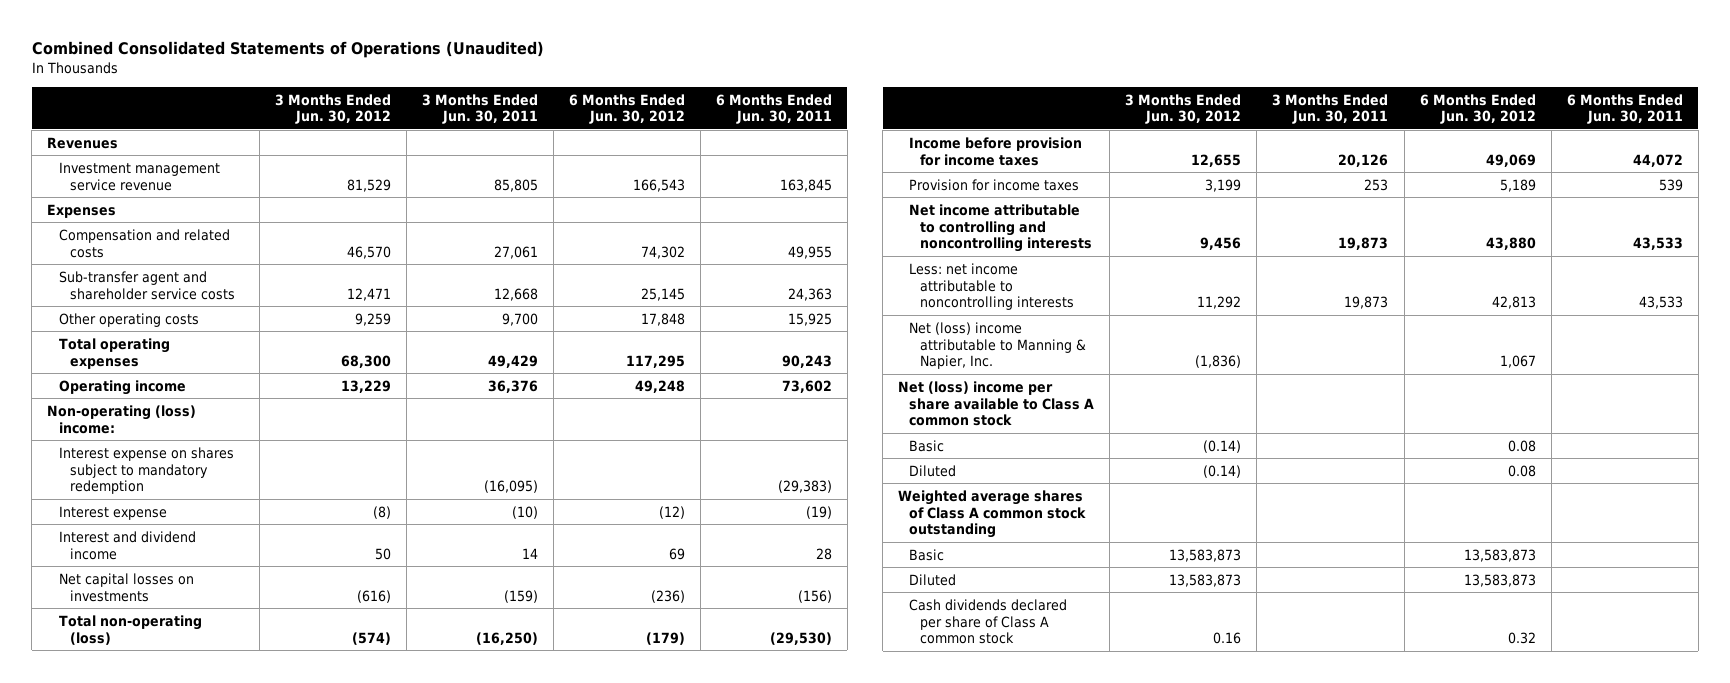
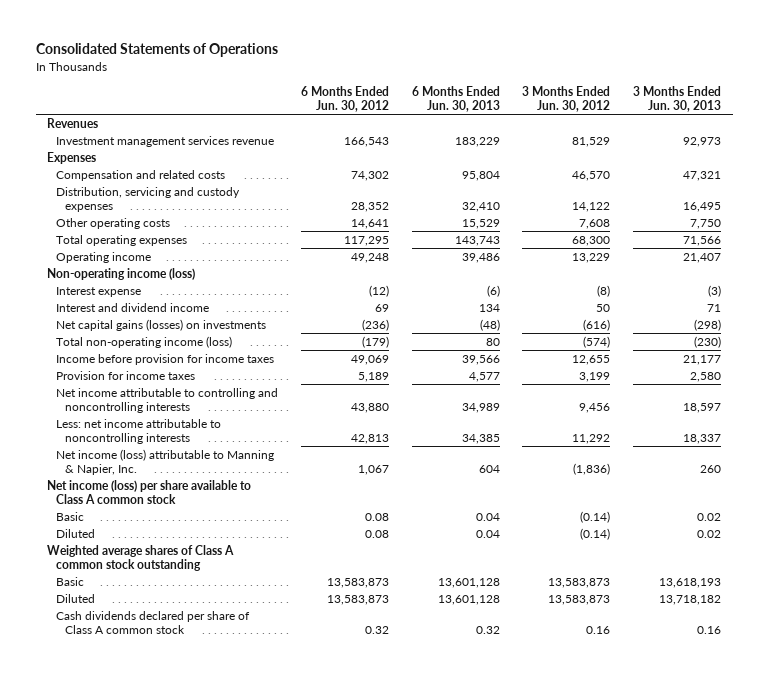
- Combined Consolidated Statements of Operations (Unaudited)
+ Consolidated Statements of Operations
- | 3 Months Ended Jun. 30, 2012 | 3 Months Ended Jun. 30, 2011 | 6 Months Ended Jun. 30, 2012 | 6 Months Ended Jun. 30, 2011
+ | 6 Months Ended Jun. 30, 2012 | 6 Months Ended Jun. 30, 2013 | 3 Months Ended Jun. 30, 2012 | 3 Months Ended Jun. 30, 2013
- Investment management service revenue | 81,529 | 85,805 | 166,543 | 163,845
+ Investment management services revenue | 166,543 | 183,229 | 81,529 | 92,973
- Sub-transfer agent and shareholder service costs | 12,471 | 12,668 | 25,145 | 24,363
- Other operating costs | 9,259 | 9,700 | 17,848 | 15,925
+ Distribution, servicing and custody expenses | 28,352 | 32,410 | 14,122 | 16,495
+ Other operating costs | 14,641 | 15,529 | 7,608 | 7,750
- Non-operating (loss) income:
- Interest expense on shares subject to mandatory redemption | | (16,095) | | (29,383)
+ Non-operating income (loss)
- Net capital losses on investments | (616) | (159) | (236) | (156)
- Total non-operating (loss) | (574) | (16,250) | (179) | (29,530)
+ Net capital gains (losses) on investments | (236) | (48) | (616) | (298)
+ Total non-operating income (loss) | (179) | 80 | (574) | (230)
- Net (loss) income attributable to Manning & Napier, Inc. | (1,836) | | 1,067 |
- Net (loss) income per share available to Class A common stock
+ Net income (loss) attributable to Manning & Napier, Inc. | 1,067 | 604 | (1,836) | 260
+ Net income (loss) per share available to Class A common stock

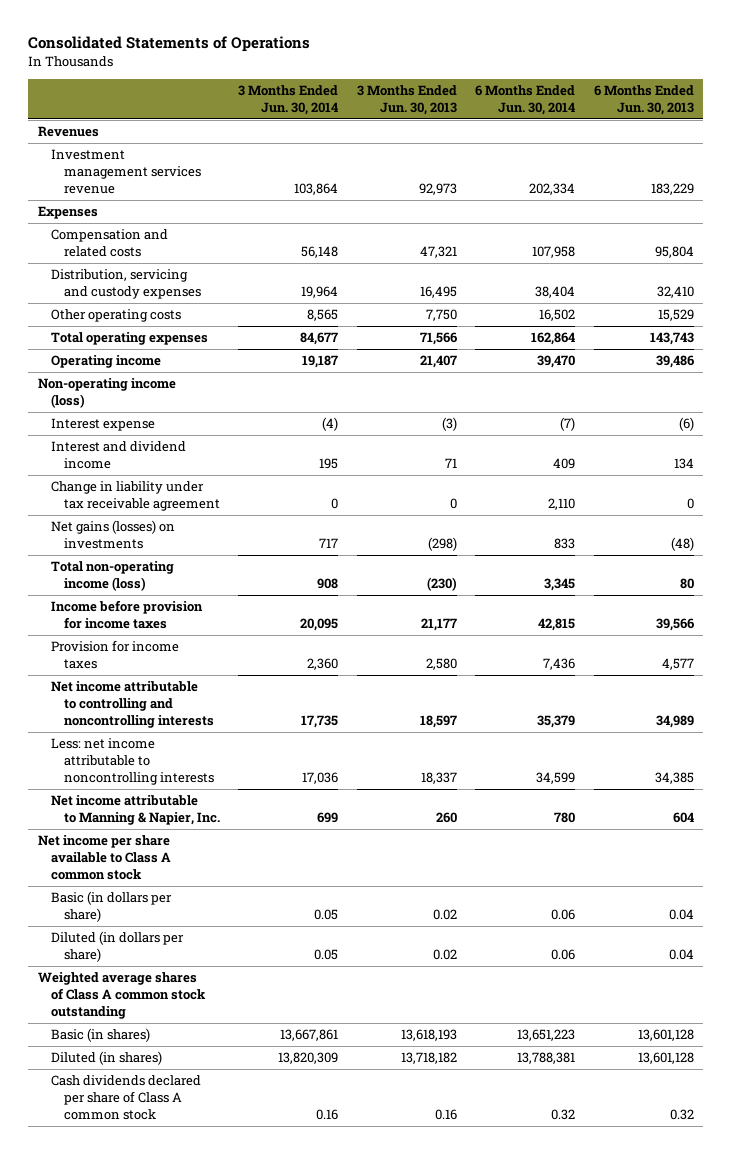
- | 6 Months Ended Jun. 30, 2012 | 6 Months Ended Jun. 30, 2013 | 3 Months Ended Jun. 30, 2012 | 3 Months Ended Jun. 30, 2013
+ | 3 Months Ended Jun. 30, 2014 | 3 Months Ended Jun. 30, 2013 | 6 Months Ended Jun. 30, 2014 | 6 Months Ended Jun. 30, 2013
- Net capital gains (losses) on investments | (236) | (48) | (616) | (298)
+ Change in liability under tax receivable agreement | 0 | 0 | 2,110 | 0
+ Net gains (losses) on investments | 717 | (298) | 833 | (48)
- Net income (loss) attributable to Manning & Napier, Inc. | 1,067 | 604 | (1,836) | 260
- Net income (loss) per share available to Class A common stock
- Basic | 0.08 | 0.04 | (0.14) | 0.02
- Diluted | 0.08 | 0.04 | (0.14) | 0.02
+ Net income attributable to Manning & Napier, Inc. | 699 | 260 | 780 | 604
+ Net income per share available to Class A common stock
+ Basic (in dollars per share) | 0.05 | 0.02 | 0.06 | 0.04
+ Diluted (in dollars per share) | 0.05 | 0.02 | 0.06 | 0.04
- Basic | 13,583,873 | 13,601,128 | 13,583,873 | 13,618,193
- Diluted | 13,583,873 | 13,601,128 | 13,583,873 | 13,718,182
+ Basic (in shares) | 13,667,861 | 13,618,193 | 13,651,223 | 13,601,128
+ Diluted (in shares) | 13,820,309 | 13,718,182 | 13,788,381 | 13,601,128

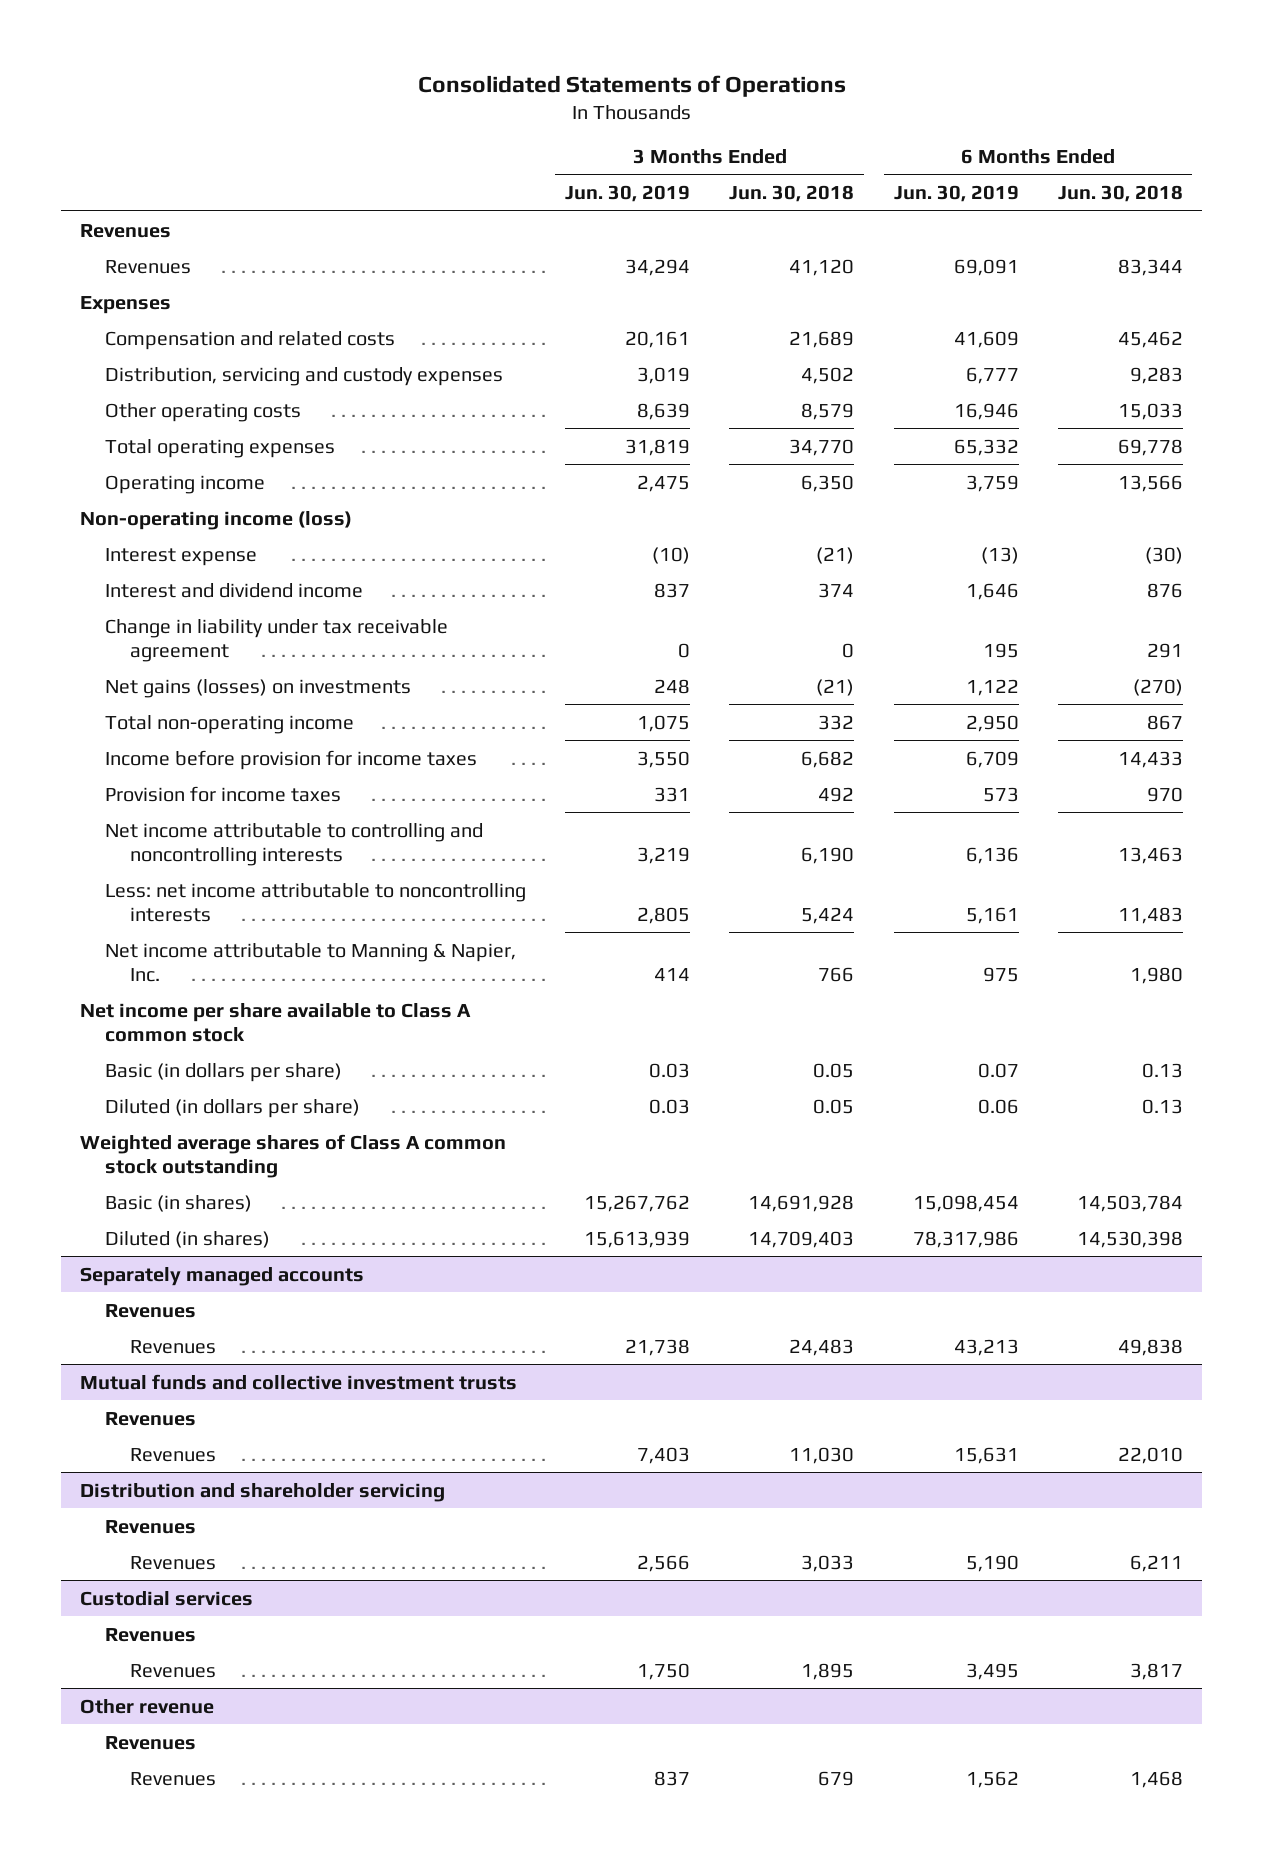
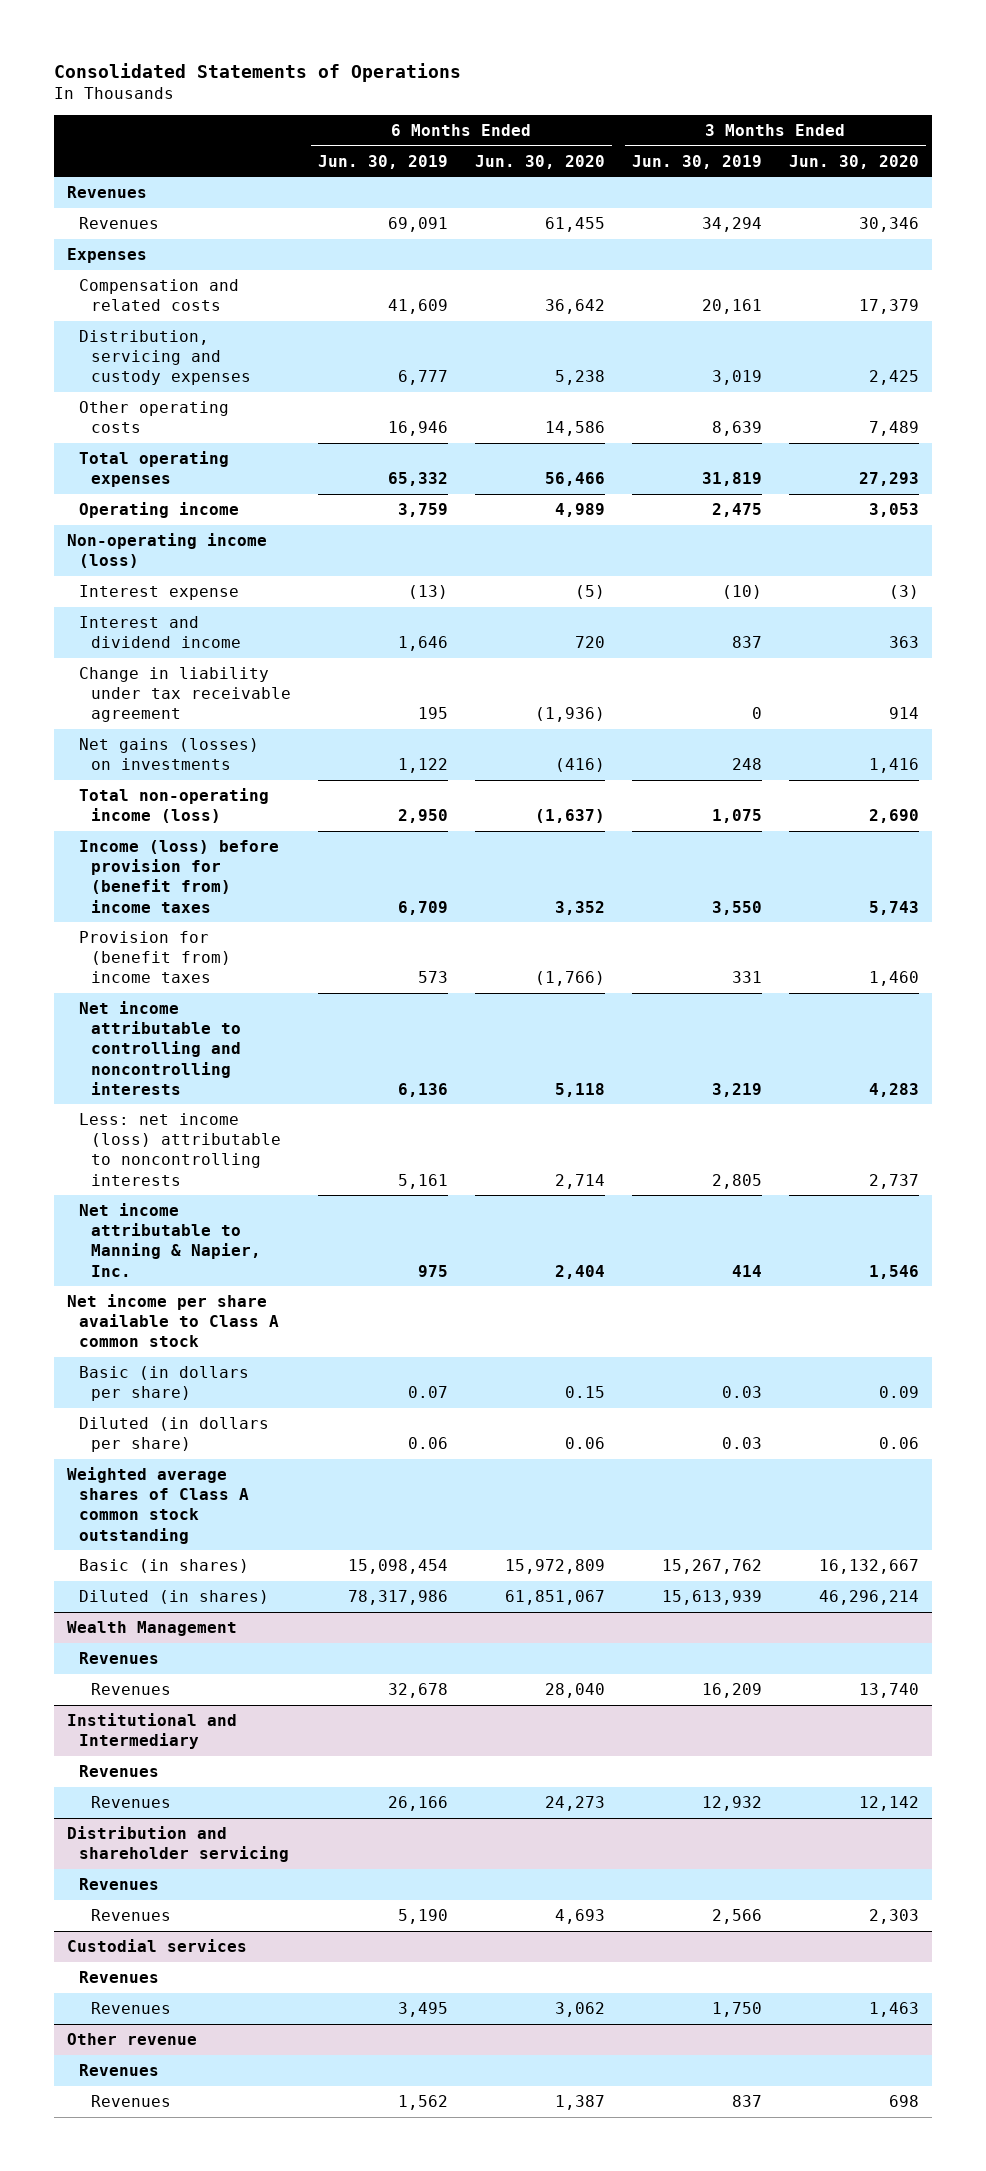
- | 3 Months Ended Jun. 30, 2019 | 3 Months Ended Jun. 30, 2018 | 6 Months Ended Jun. 30, 2019 | 6 Months Ended Jun. 30, 2018
+ | 6 Months Ended Jun. 30, 2019 | 6 Months Ended Jun. 30, 2020 | 3 Months Ended Jun. 30, 2019 | 3 Months Ended Jun. 30, 2020
- Total non-operating income | 1,075 | 332 | 2,950 | 867
- Income before provision for income taxes | 3,550 | 6,682 | 6,709 | 14,433
- Provision for income taxes | 331 | 492 | 573 | 970
+ Total non-operating income (loss) | 2,950 | (1,637) | 1,075 | 2,690
+ Income (loss) before provision for (benefit from) income taxes | 6,709 | 3,352 | 3,550 | 5,743
+ Provision for (benefit from) income taxes | 573 | (1,766) | 331 | 1,460
- Less: net income attributable to noncontrolling interests | 2,805 | 5,424 | 5,161 | 11,483
+ Less: net income (loss) attributable to noncontrolling interests | 5,161 | 2,714 | 2,805 | 2,737
- Separately managed accounts
+ Wealth Management
- Revenues | 21,738 | 24,483 | 43,213 | 49,838
- Mutual funds and collective investment trusts
+ Revenues | 32,678 | 28,040 | 16,209 | 13,740
+ Institutional and Intermediary
- Revenues | 7,403 | 11,030 | 15,631 | 22,010
+ Revenues | 26,166 | 24,273 | 12,932 | 12,142

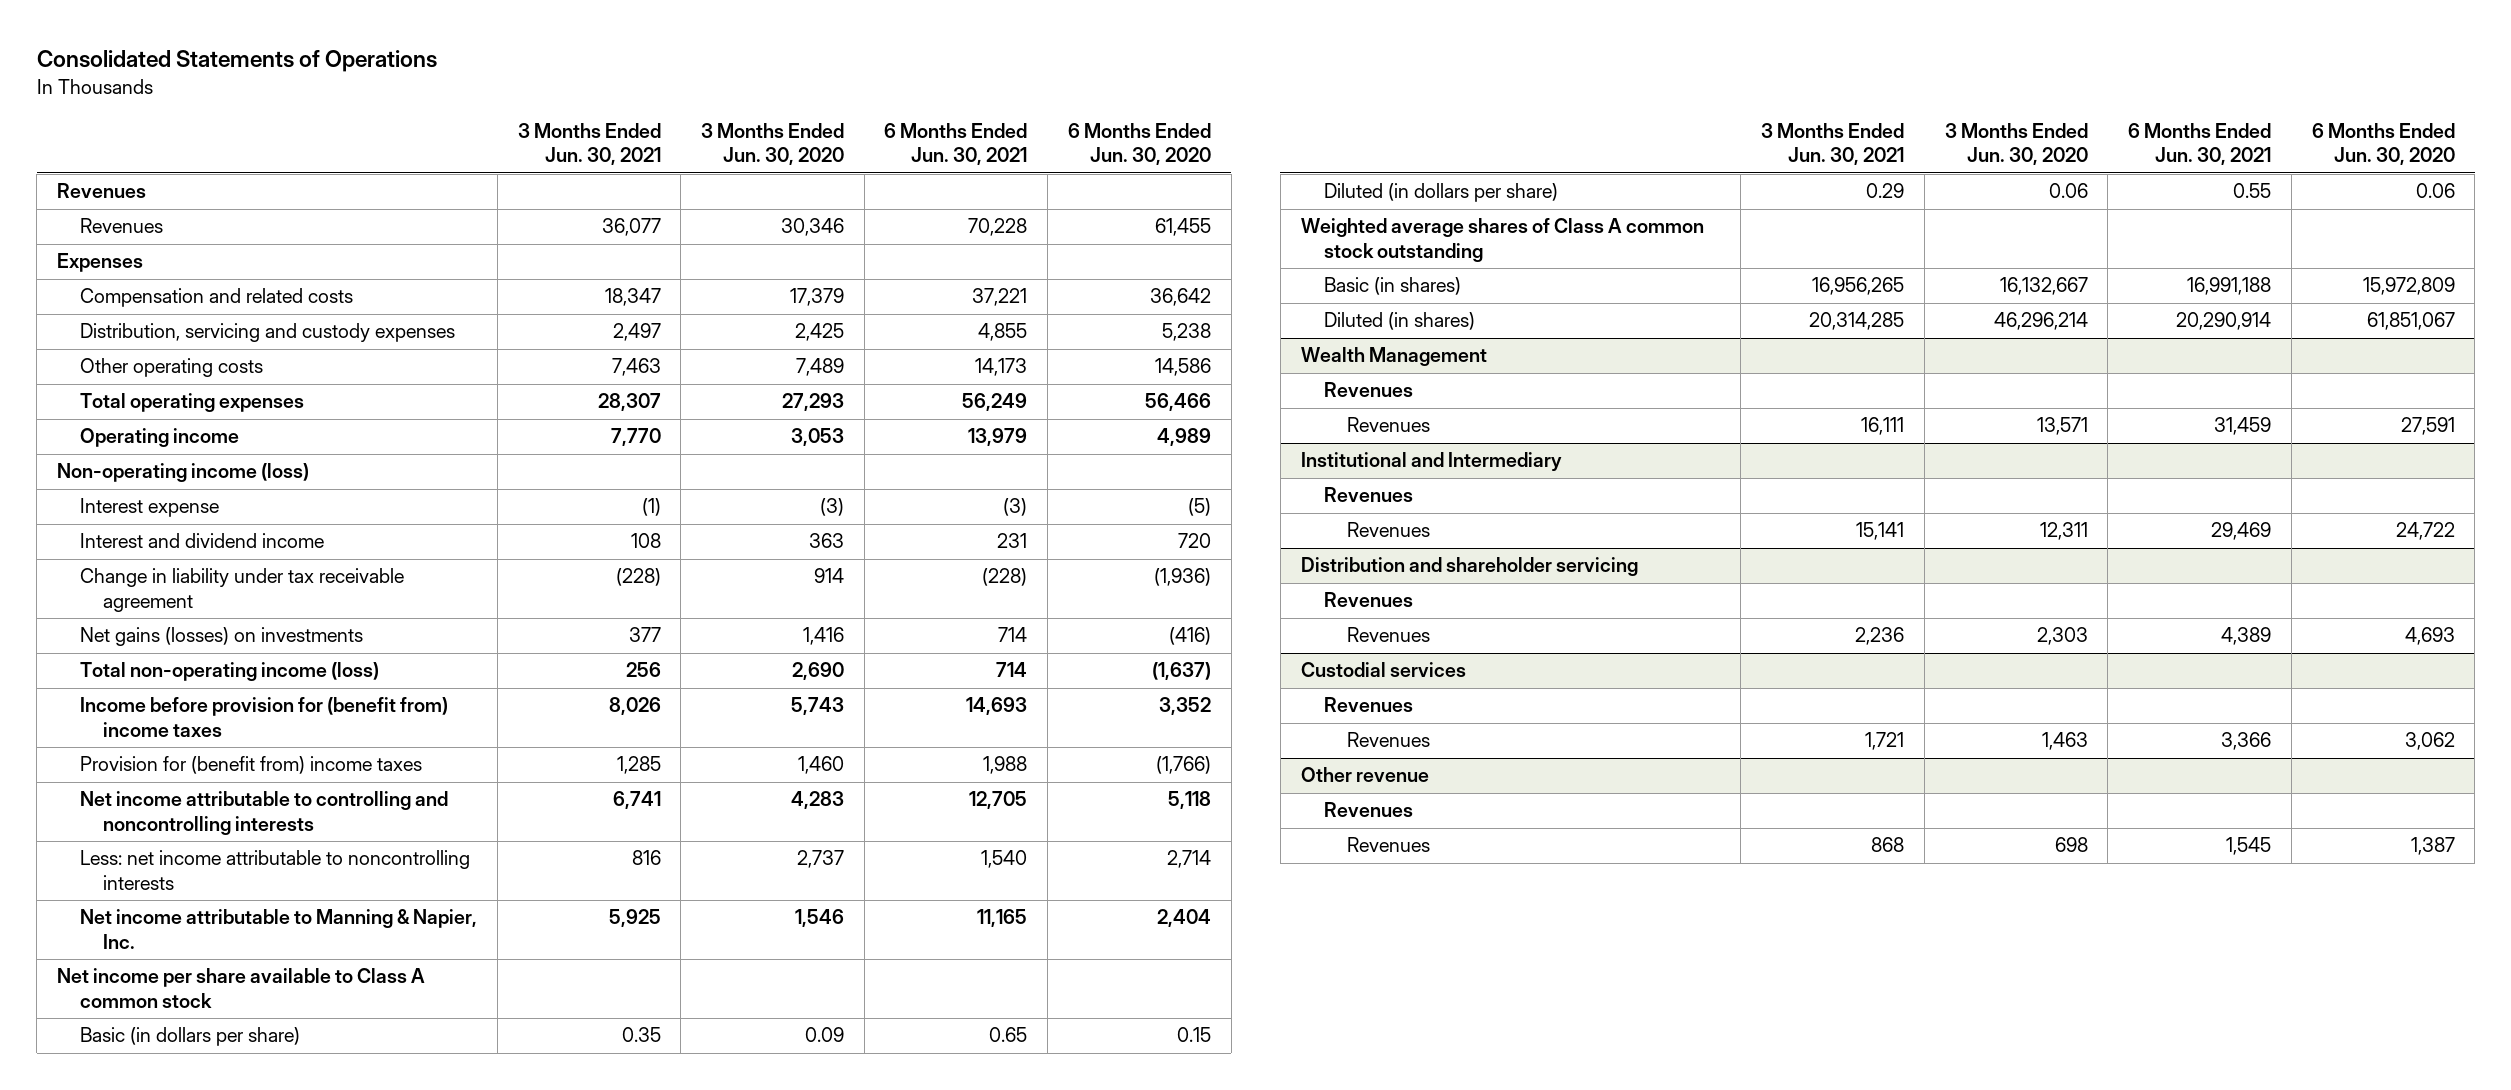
- | 6 Months Ended Jun. 30, 2019 | 6 Months Ended Jun. 30, 2020 | 3 Months Ended Jun. 30, 2019 | 3 Months Ended Jun. 30, 2020
+ | 3 Months Ended Jun. 30, 2021 | 3 Months Ended Jun. 30, 2020 | 6 Months Ended Jun. 30, 2021 | 6 Months Ended Jun. 30, 2020
- Income (loss) before provision for (benefit from) income taxes | 6,709 | 3,352 | 3,550 | 5,743
+ Income before provision for (benefit from) income taxes | 8,026 | 5,743 | 14,693 | 3,352
- Less: net income (loss) attributable to noncontrolling interests | 5,161 | 2,714 | 2,805 | 2,737
+ Less: net income attributable to noncontrolling interests | 816 | 2,737 | 1,540 | 2,714
@ Wealth Management
- Revenues | 32,678 | 28,040 | 16,209 | 13,740
+ Revenues | 16,111 | 13,571 | 31,459 | 27,591
@ Institutional and Intermediary
- Revenues | 26,166 | 24,273 | 12,932 | 12,142
+ Revenues | 15,141 | 12,311 | 29,469 | 24,722

